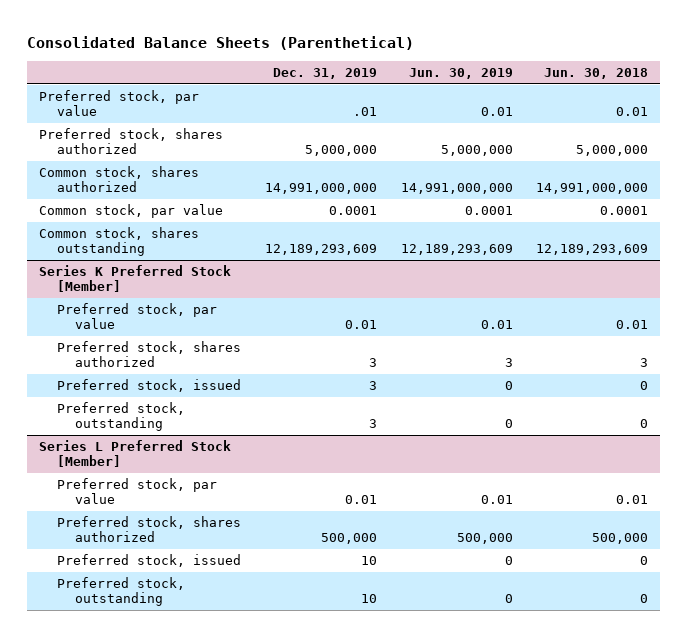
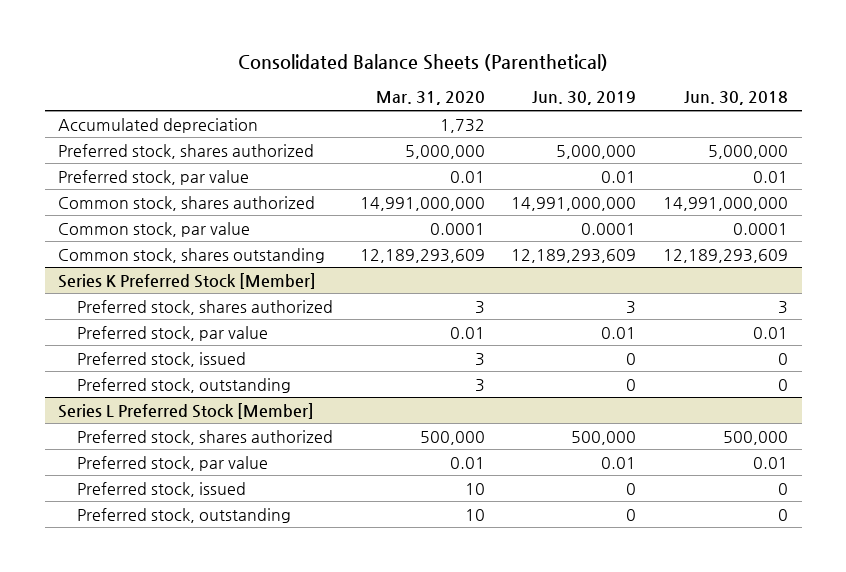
- | Dec. 31, 2019 | Jun. 30, 2019 | Jun. 30, 2018
+ | Mar. 31, 2020 | Jun. 30, 2019 | Jun. 30, 2018
+ Accumulated depreciation | 1,732 | |
moved down: Preferred stock, par value | 0.01 | 0.01 | 0.01
@ Series K Preferred Stock [Member]
moved down: Preferred stock, par value | 0.01 | 0.01 | 0.01
@ Series L Preferred Stock [Member]
moved down: Preferred stock, par value | 0.01 | 0.01 | 0.01

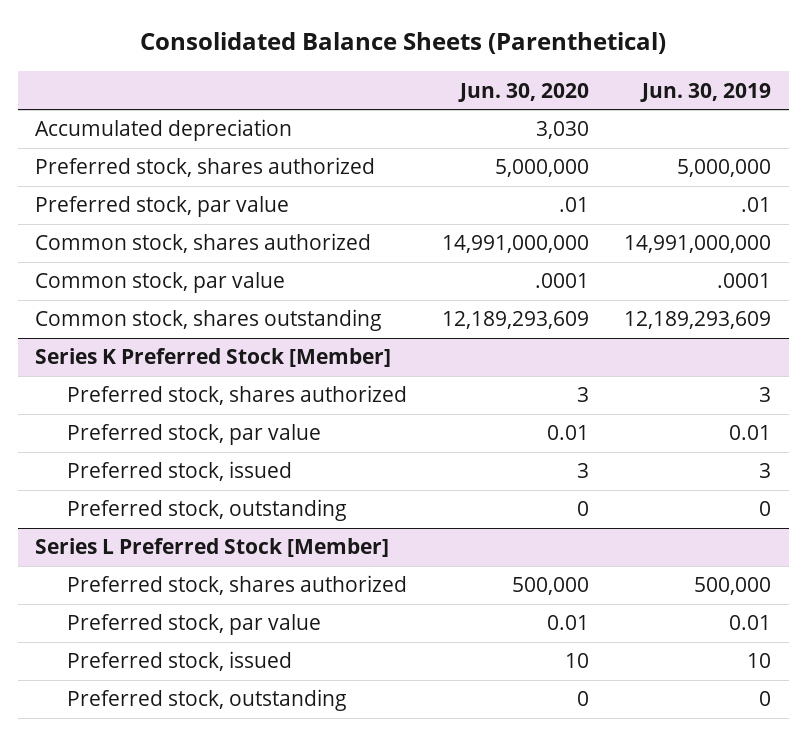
- | Mar. 31, 2020 | Jun. 30, 2019 | Jun. 30, 2018
+ | Jun. 30, 2020 | Jun. 30, 2019
- Preferred stock, par value | 0.01 | 0.01 | 0.01
+ Preferred stock, par value | .01 | .01
- Common stock, par value | 0.0001 | 0.0001 | 0.0001
+ Common stock, par value | .0001 | .0001
@ Series K Preferred Stock [Member]
- Preferred stock, issued | 3 | 0 | 0
+ Preferred stock, issued | 3 | 3
@ Series L Preferred Stock [Member]
- Preferred stock, issued | 10 | 0 | 0
+ Preferred stock, issued | 10 | 10

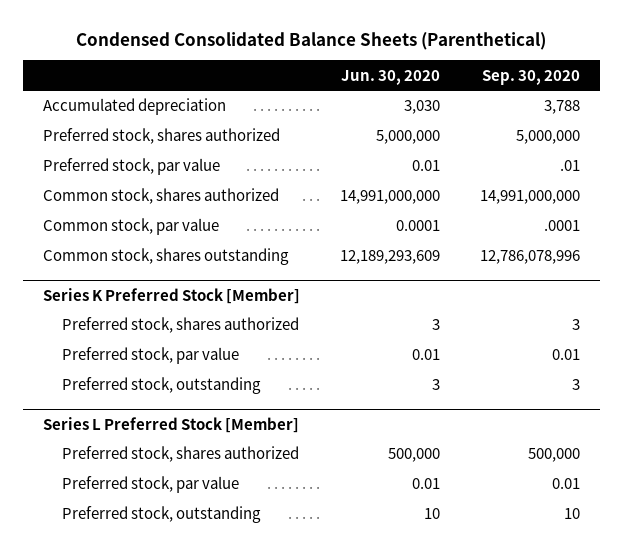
- Consolidated Balance Sheets (Parenthetical)
+ Condensed Consolidated Balance Sheets (Parenthetical)
- | Jun. 30, 2020 | Jun. 30, 2019
+ | Jun. 30, 2020 | Sep. 30, 2020
- Preferred stock, par value | .01 | .01
+ Preferred stock, par value | 0.01 | .01
- Common stock, par value | .0001 | .0001
+ Common stock, par value | 0.0001 | .0001
@ Series K Preferred Stock [Member]
- Preferred stock, issued | 3 | 3
- Preferred stock, outstanding | 0 | 0
+ Preferred stock, outstanding | 3 | 3
@ Series L Preferred Stock [Member]
- Preferred stock, issued | 10 | 10
- Preferred stock, outstanding | 0 | 0
+ Preferred stock, outstanding | 10 | 10

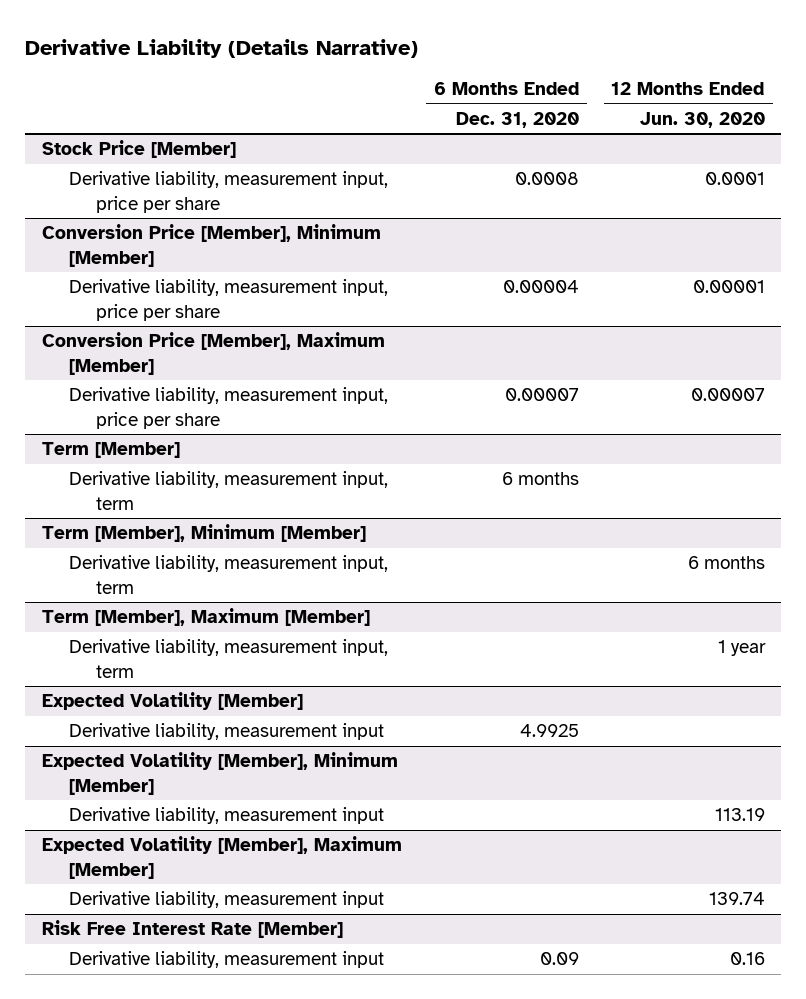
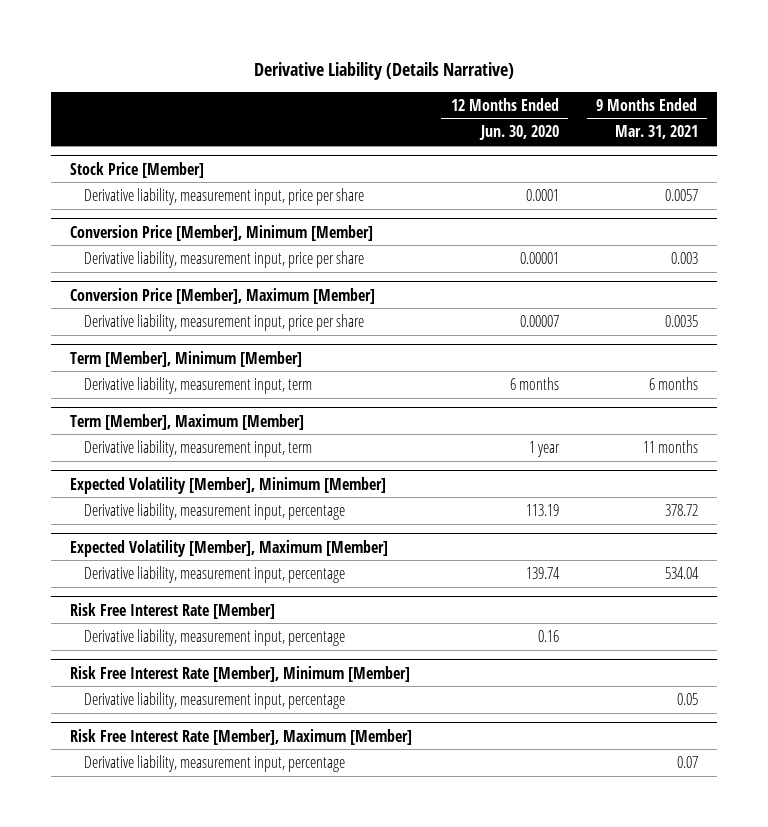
- | 6 Months Ended Dec. 31, 2020 | 12 Months Ended Jun. 30, 2020
+ | 12 Months Ended Jun. 30, 2020 | 9 Months Ended Mar. 31, 2021
- Term [Member]
- Derivative liability, measurement input, term | 6 months |
- Expected Volatility [Member]
- Derivative liability, measurement input | 4.9925 |
@ Expected Volatility [Member], Minimum [Member]
- Derivative liability, measurement input | | 113.19
+ Derivative liability, measurement input, percentage | 113.19 | 378.72
@ Expected Volatility [Member], Maximum [Member]
- Derivative liability, measurement input | | 139.74
+ Derivative liability, measurement input, percentage | 139.74 | 534.04
@ Risk Free Interest Rate [Member]
- Derivative liability, measurement input | 0.09 | 0.16
+ Derivative liability, measurement input, percentage | 0.16 |
+ Risk Free Interest Rate [Member], Minimum [Member]
+ Derivative liability, measurement input, percentage | | 0.05
+ Risk Free Interest Rate [Member], Maximum [Member]
+ Derivative liability, measurement input, percentage | | 0.07

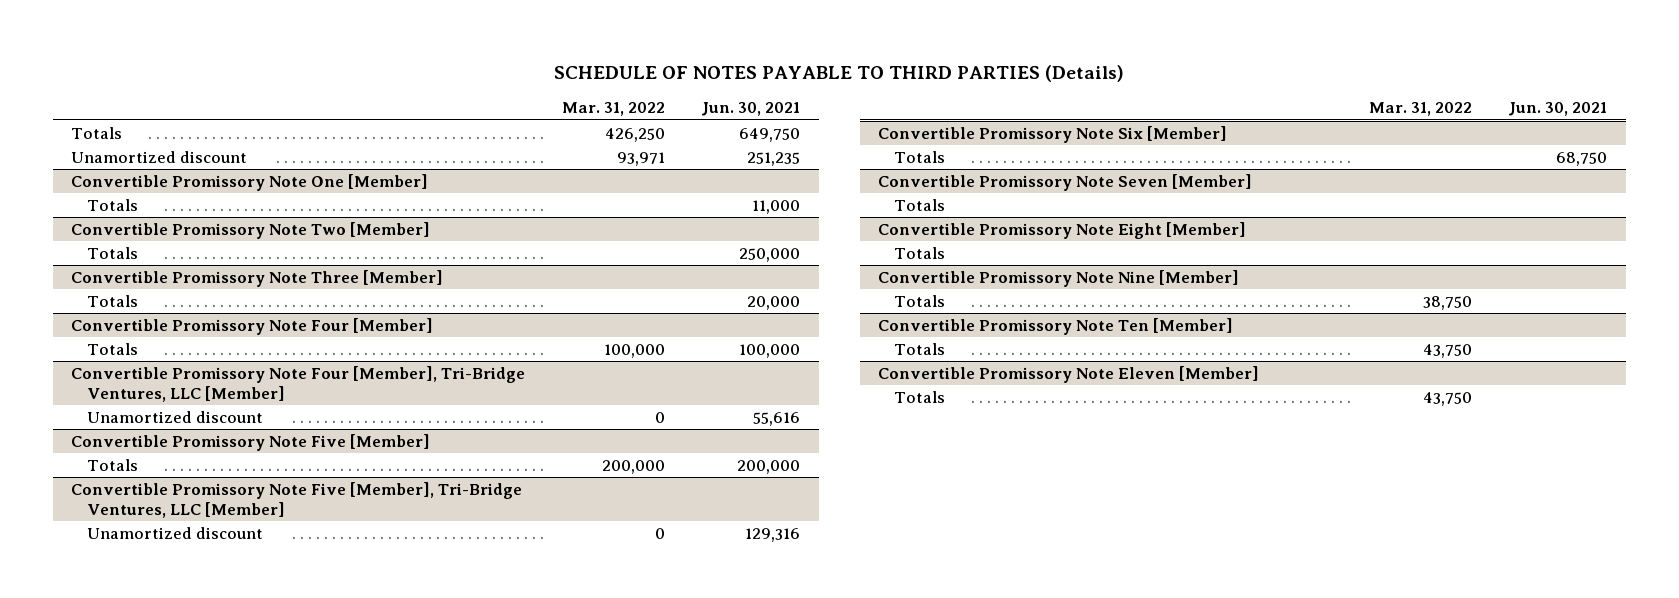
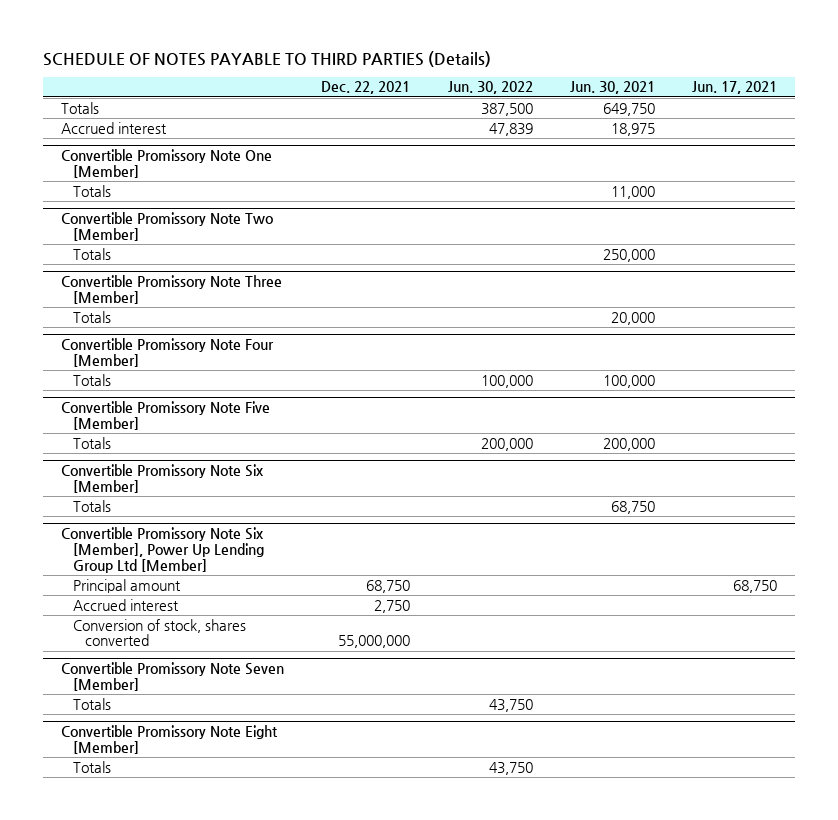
- | Mar. 31, 2022 | Jun. 30, 2021
+ | Dec. 22, 2021 | Jun. 30, 2022 | Jun. 30, 2021 | Jun. 17, 2021
- Unamortized discount | 93,971 | 251,235
+ Accrued interest | | 47,839 | 18,975 |
- Convertible Promissory Note Four [Member], Tri-Bridge Ventures, LLC [Member]
- Unamortized discount | 0 | 55,616
- Convertible Promissory Note Five [Member], Tri-Bridge Ventures, LLC [Member]
- Unamortized discount | 0 | 129,316
+ Convertible Promissory Note Six [Member], Power Up Lending Group Ltd [Member]
+ Principal amount | 68,750 | | | 68,750
+ Accrued interest | 2,750 | | |
+ Conversion of stock, shares converted | 55,000,000 | | |
- Convertible Promissory Note Nine [Member]
- Totals | 38,750 |
- Convertible Promissory Note Ten [Member]
- Totals | 43,750 |
- Convertible Promissory Note Eleven [Member]
- Totals | 43,750 |

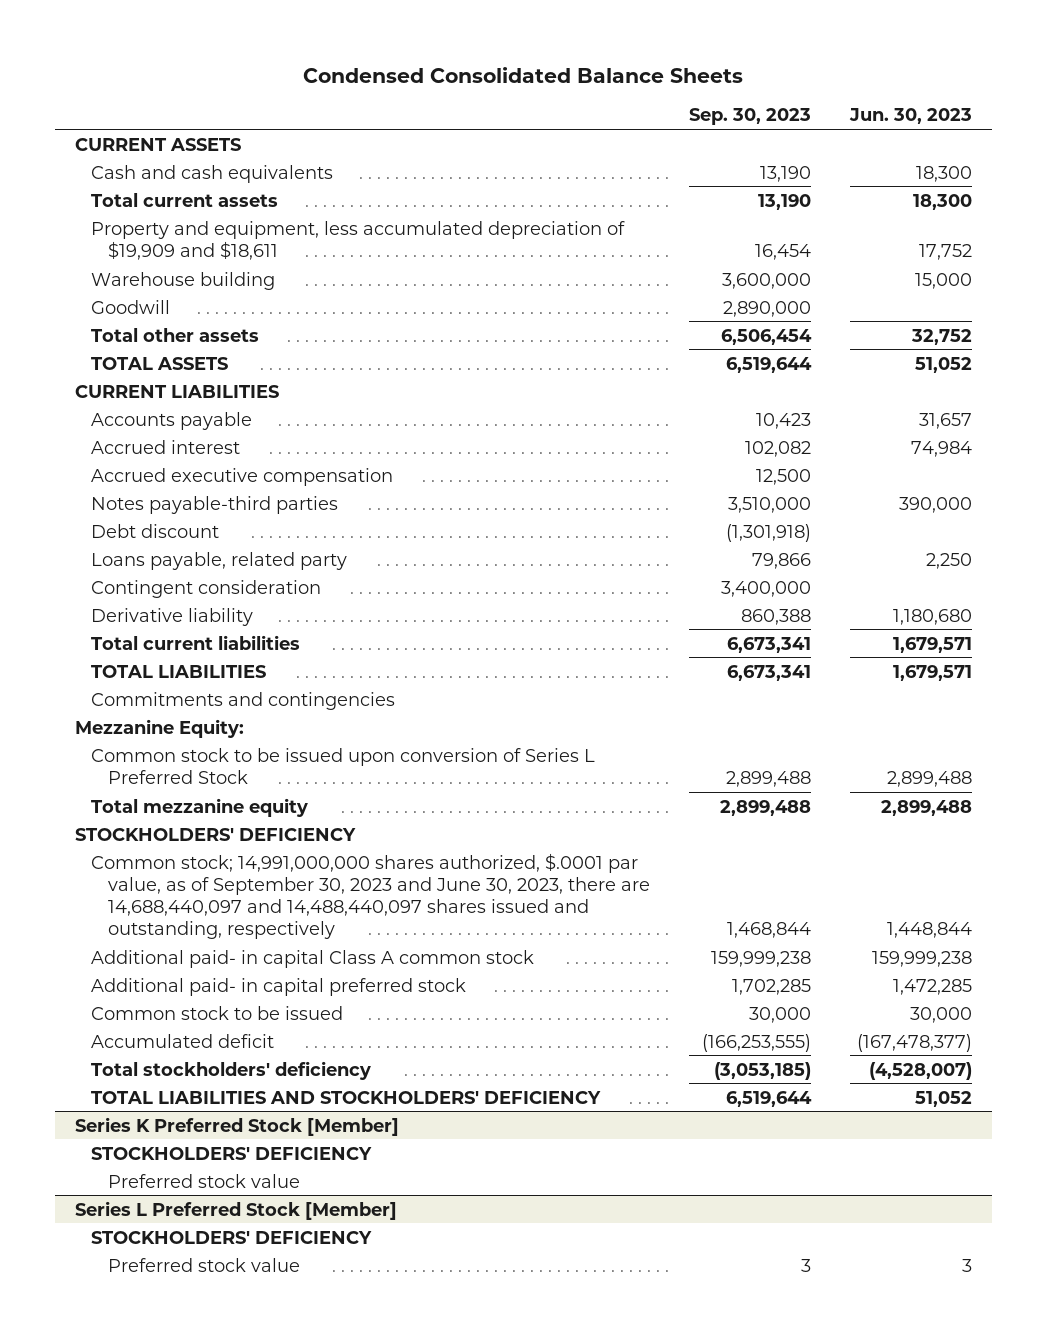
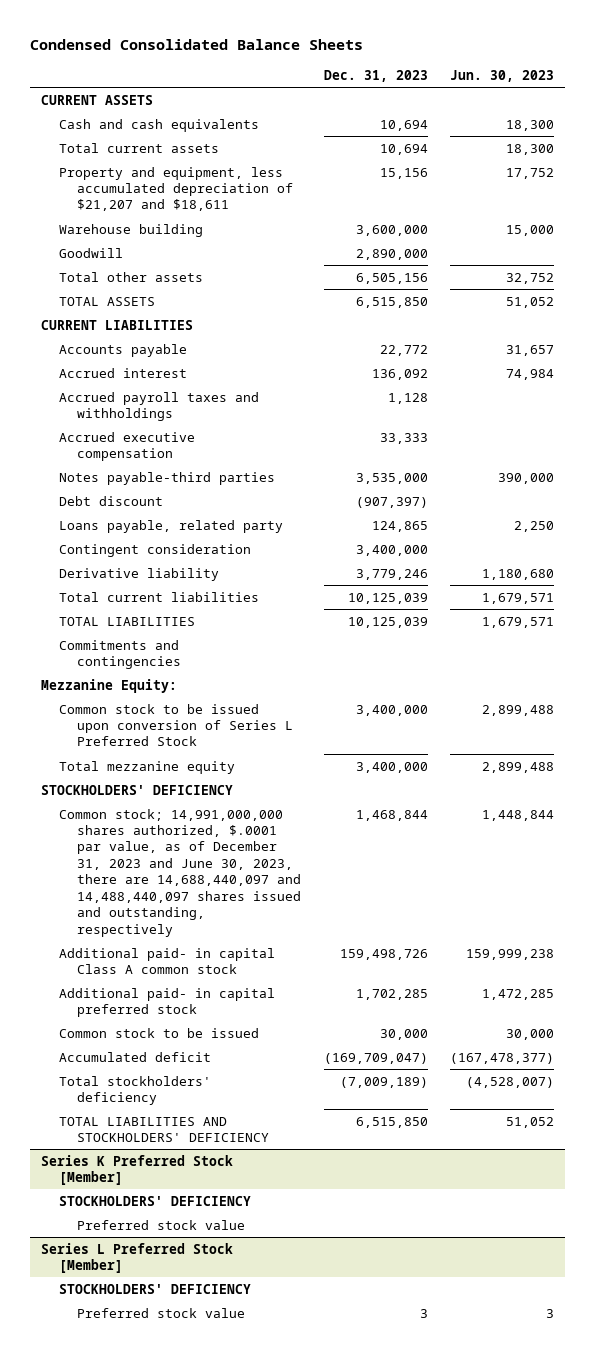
- | Sep. 30, 2023 | Jun. 30, 2023
+ | Dec. 31, 2023 | Jun. 30, 2023
- Property and equipment, less accumulated depreciation of $19,909 and $18,611 | 16,454 | 17,752
+ Property and equipment, less accumulated depreciation of $21,207 and $18,611 | 15,156 | 17,752
+ Accrued payroll taxes and withholdings | 1,128 |
- Common stock; 14,991,000,000 shares authorized, $.0001 par value, as of September 30, 2023 and June 30, 2023, there are 14,688,440,097 and 14,488,440,097 shares issued and outstanding, respectively | 1,468,844 | 1,448,844
+ Common stock; 14,991,000,000 shares authorized, $.0001 par value, as of December 31, 2023 and June 30, 2023, there are 14,688,440,097 and 14,488,440,097 shares issued and outstanding, respectively | 1,468,844 | 1,448,844

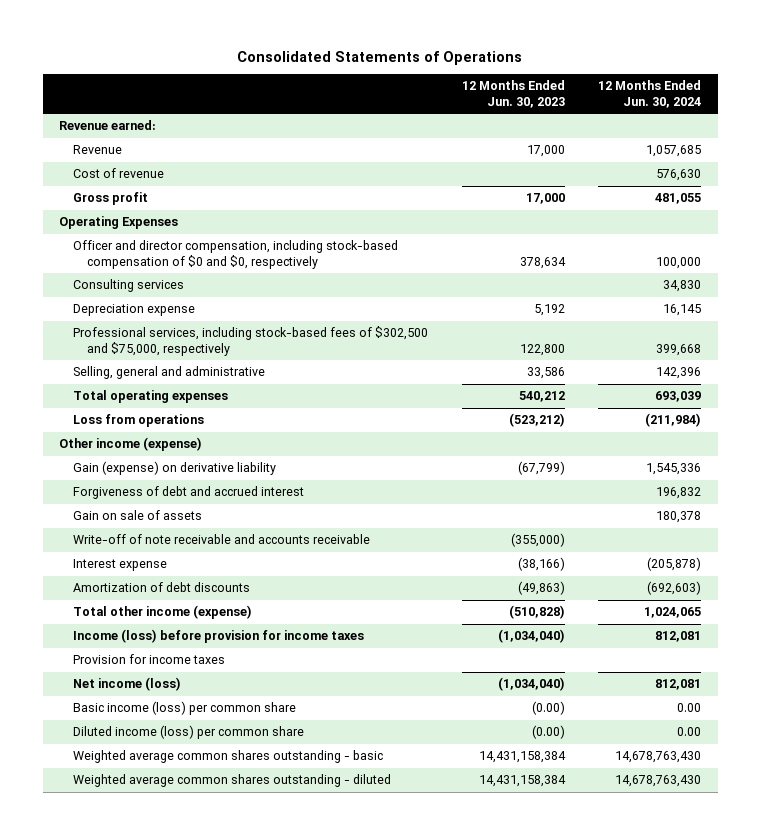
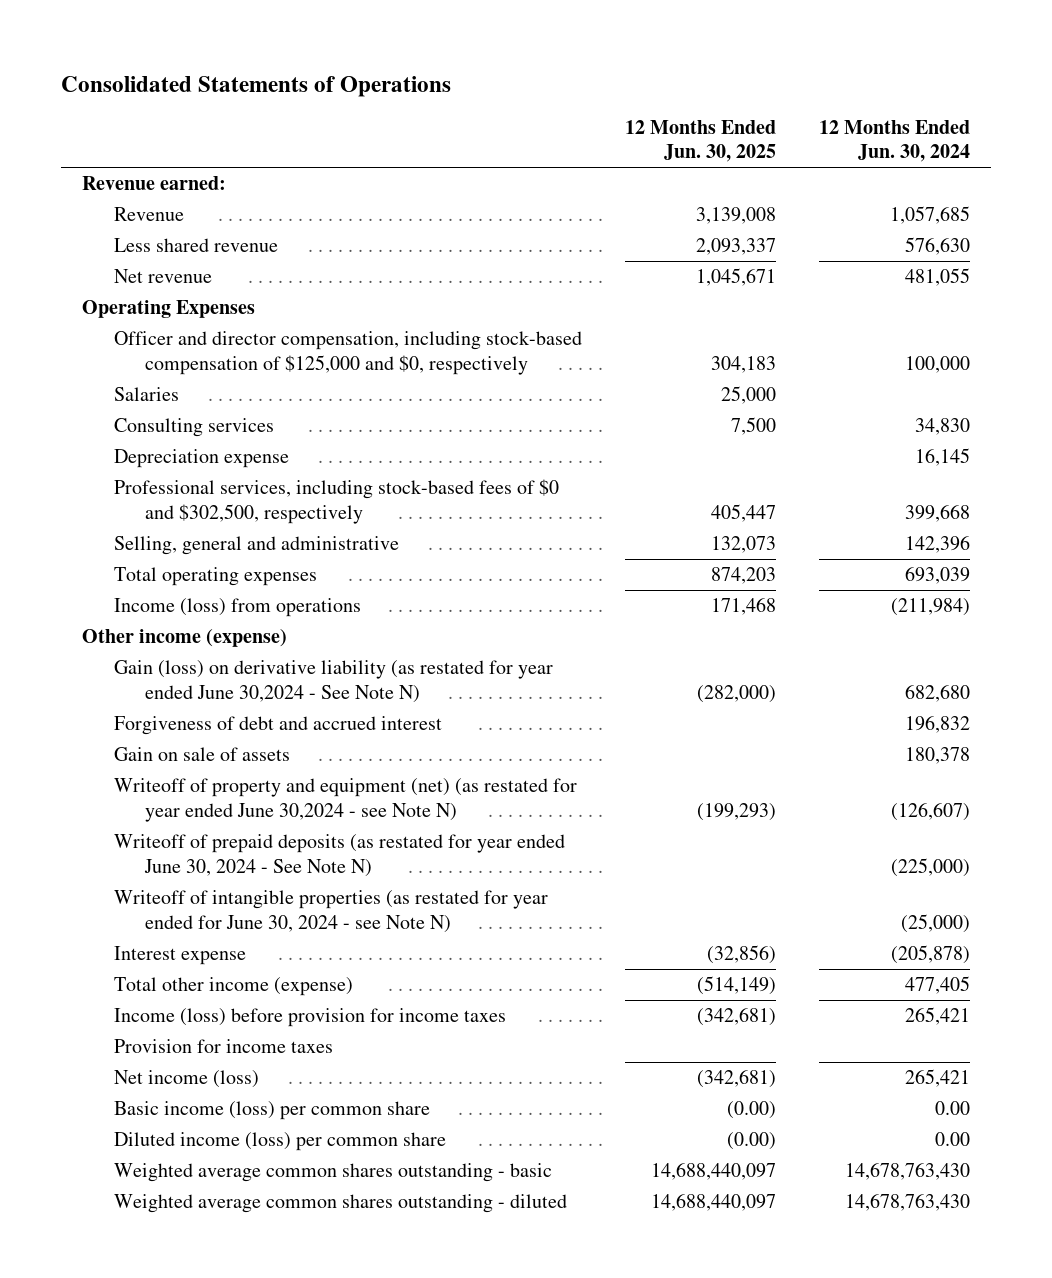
- | 12 Months Ended Jun. 30, 2023 | 12 Months Ended Jun. 30, 2024
+ | 12 Months Ended Jun. 30, 2025 | 12 Months Ended Jun. 30, 2024
- Cost of revenue | | 576,630
- Gross profit | 17,000 | 481,055
+ Less shared revenue | 2,093,337 | 576,630
+ Net revenue | 1,045,671 | 481,055
- Officer and director compensation, including stock-based compensation of $0 and $0, respectively | 378,634 | 100,000
+ Officer and director compensation, including stock-based compensation of $125,000 and $0, respectively | 304,183 | 100,000
+ Salaries | 25,000 |
- Professional services, including stock-based fees of $302,500 and $75,000, respectively | 122,800 | 399,668
+ Professional services, including stock-based fees of $0 and $302,500, respectively | 405,447 | 399,668
- Loss from operations | (523,212) | (211,984)
+ Income (loss) from operations | 171,468 | (211,984)
- Gain (expense) on derivative liability | (67,799) | 1,545,336
+ Gain (loss) on derivative liability (as restated for year ended June 30,2024 - See Note N) | (282,000) | 682,680
- Write-off of note receivable and accounts receivable | (355,000) |
+ Writeoff of property and equipment (net) (as restated for year ended June 30,2024 - see Note N) | (199,293) | (126,607)
+ Writeoff of prepaid deposits (as restated for year ended June 30, 2024 - See Note N) | | (225,000)
+ Writeoff of intangible properties (as restated for year ended for June 30, 2024 - see Note N) | | (25,000)
- Amortization of debt discounts | (49,863) | (692,603)
- Total other income (expense) | (510,828) | 1,024,065
- Income (loss) before provision for income taxes | (1,034,040) | 812,081
+ Total other income (expense) | (514,149) | 477,405
+ Income (loss) before provision for income taxes | (342,681) | 265,421
- Net income (loss) | (1,034,040) | 812,081
+ Net income (loss) | (342,681) | 265,421

